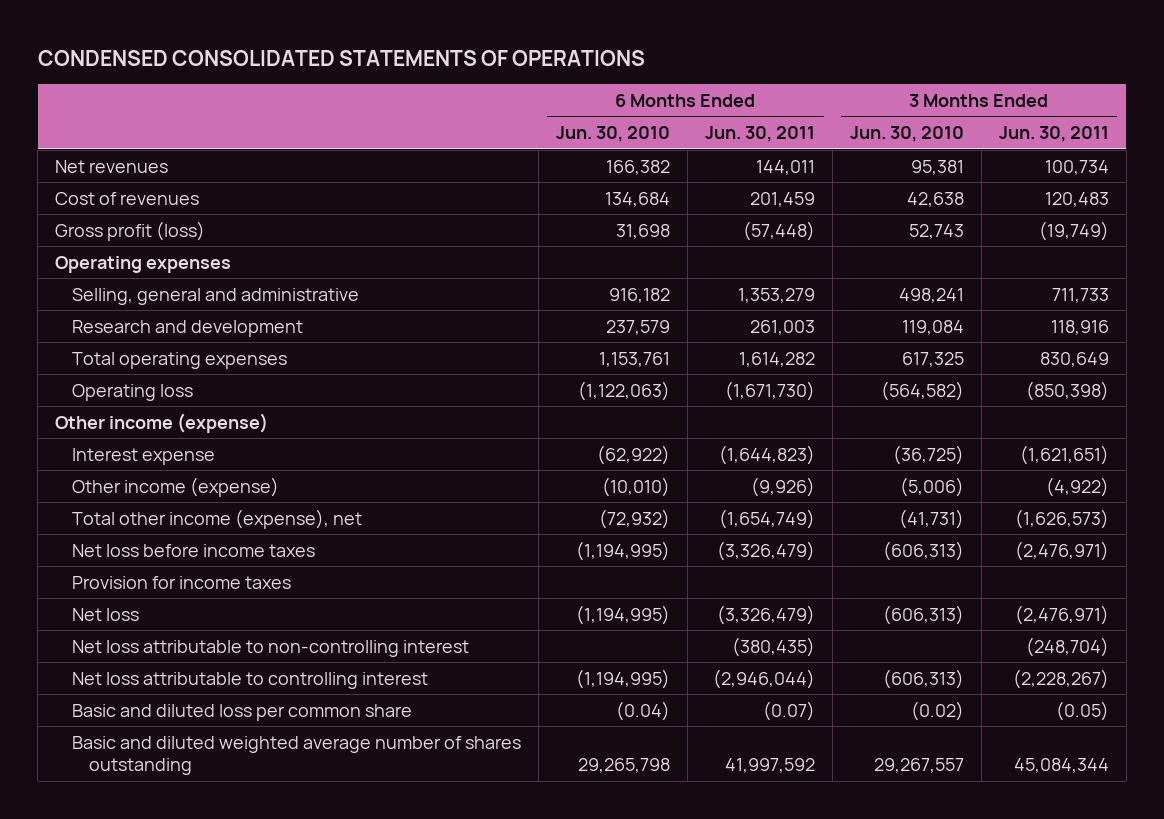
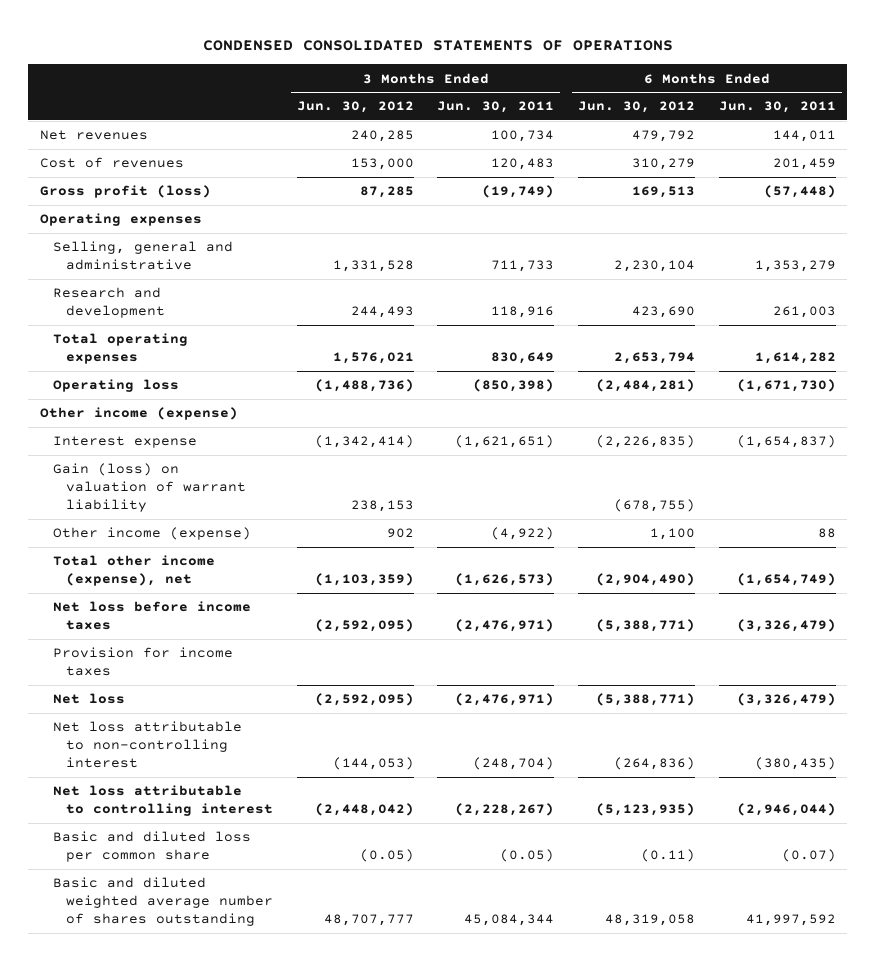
- | 6 Months Ended Jun. 30, 2010 | 6 Months Ended Jun. 30, 2011 | 3 Months Ended Jun. 30, 2010 | 3 Months Ended Jun. 30, 2011
+ | 3 Months Ended Jun. 30, 2012 | 3 Months Ended Jun. 30, 2011 | 6 Months Ended Jun. 30, 2012 | 6 Months Ended Jun. 30, 2011
- Interest expense | (62,922) | (1,644,823) | (36,725) | (1,621,651)
- Other income (expense) | (10,010) | (9,926) | (5,006) | (4,922)
+ Interest expense | (1,342,414) | (1,621,651) | (2,226,835) | (1,654,837)
+ Gain (loss) on valuation of warrant liability | 238,153 | | (678,755) |
+ Other income (expense) | 902 | (4,922) | 1,100 | 88

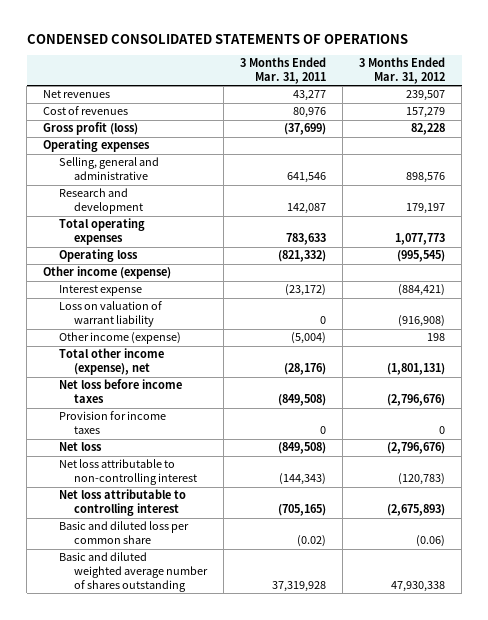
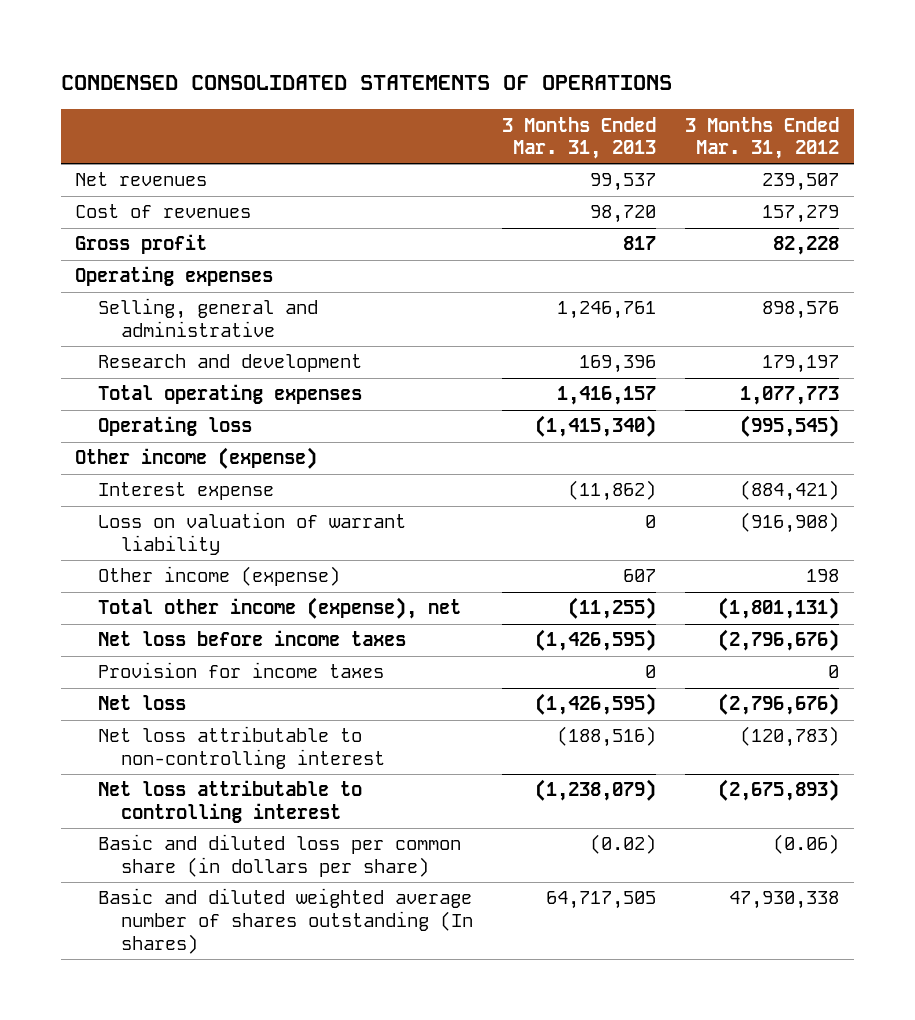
- | 3 Months Ended Mar. 31, 2011 | 3 Months Ended Mar. 31, 2012
+ | 3 Months Ended Mar. 31, 2013 | 3 Months Ended Mar. 31, 2012
- Gross profit (loss) | (37,699) | 82,228
+ Gross profit | 817 | 82,228
- Basic and diluted loss per common share | (0.02) | (0.06)
- Basic and diluted weighted average number of shares outstanding | 37,319,928 | 47,930,338
+ Basic and diluted loss per common share (in dollars per share) | (0.02) | (0.06)
+ Basic and diluted weighted average number of shares outstanding (In shares) | 64,717,505 | 47,930,338

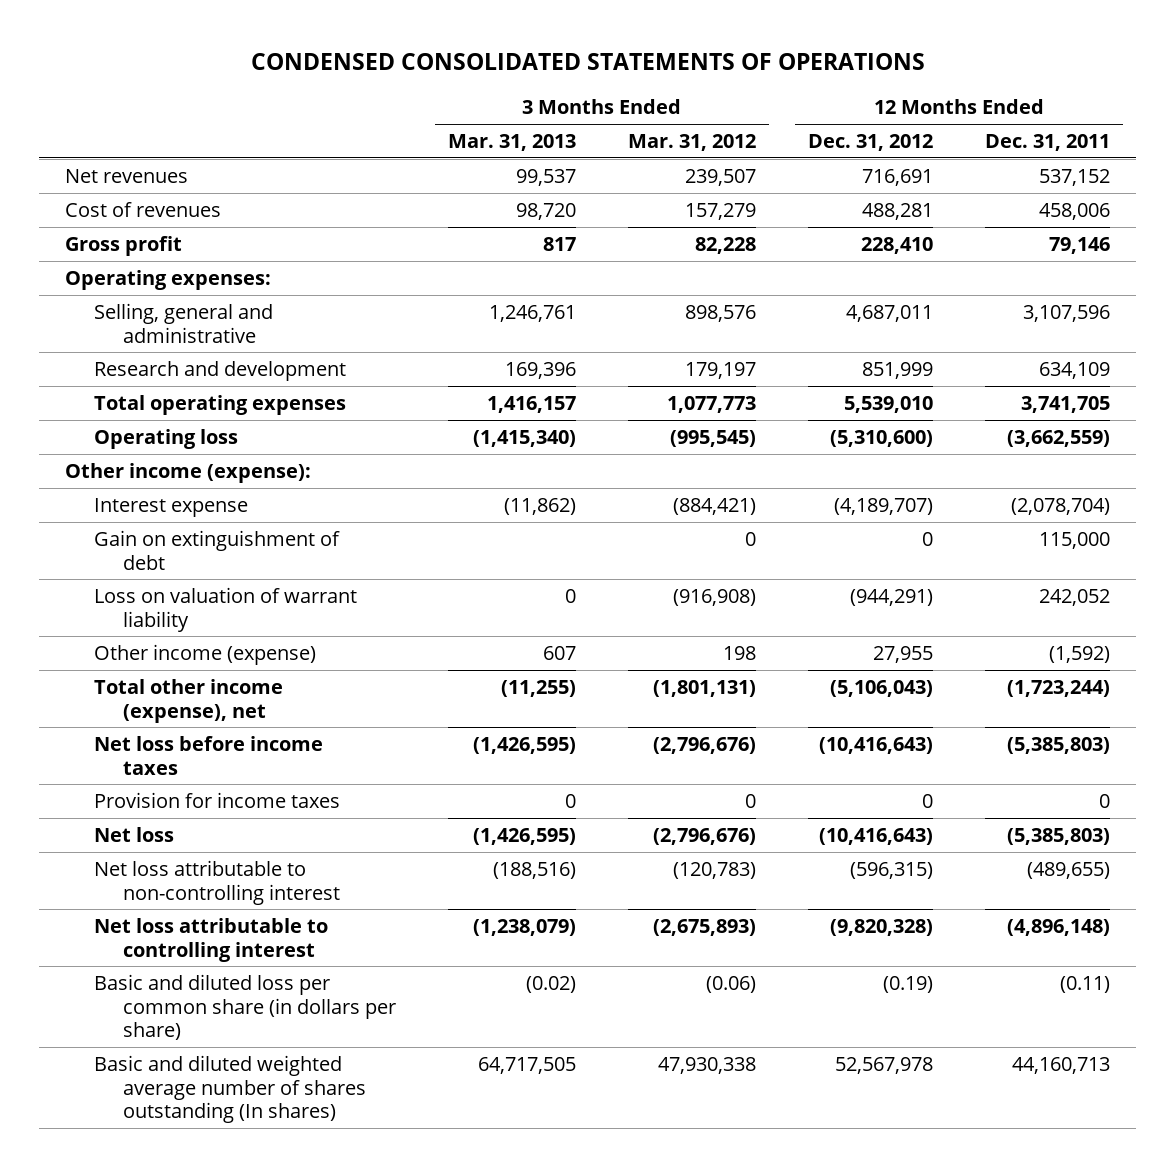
- | 3 Months Ended Mar. 31, 2013 | 3 Months Ended Mar. 31, 2012
+ | 3 Months Ended Mar. 31, 2013 | 3 Months Ended Mar. 31, 2012 | 12 Months Ended Dec. 31, 2012 | 12 Months Ended Dec. 31, 2011
- Operating expenses
+ Operating expenses:
- Other income (expense)
+ Other income (expense):
+ Gain on extinguishment of debt | | 0 | 0 | 115,000

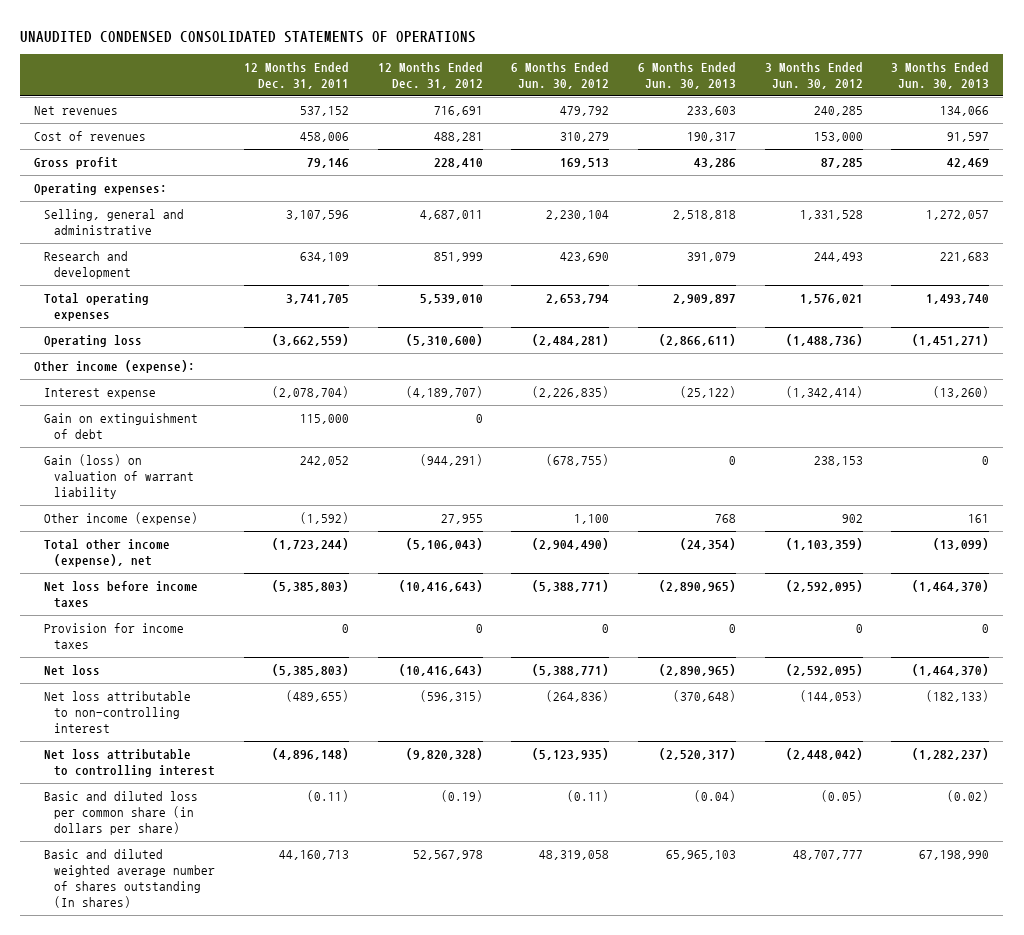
- CONDENSED CONSOLIDATED STATEMENTS OF OPERATIONS
+ UNAUDITED CONDENSED CONSOLIDATED STATEMENTS OF OPERATIONS
- | 3 Months Ended Mar. 31, 2013 | 3 Months Ended Mar. 31, 2012 | 12 Months Ended Dec. 31, 2012 | 12 Months Ended Dec. 31, 2011
+ | 12 Months Ended Dec. 31, 2011 | 12 Months Ended Dec. 31, 2012 | 6 Months Ended Jun. 30, 2012 | 6 Months Ended Jun. 30, 2013 | 3 Months Ended Jun. 30, 2012 | 3 Months Ended Jun. 30, 2013
- Loss on valuation of warrant liability | 0 | (916,908) | (944,291) | 242,052
+ Gain (loss) on valuation of warrant liability | 242,052 | (944,291) | (678,755) | 0 | 238,153 | 0

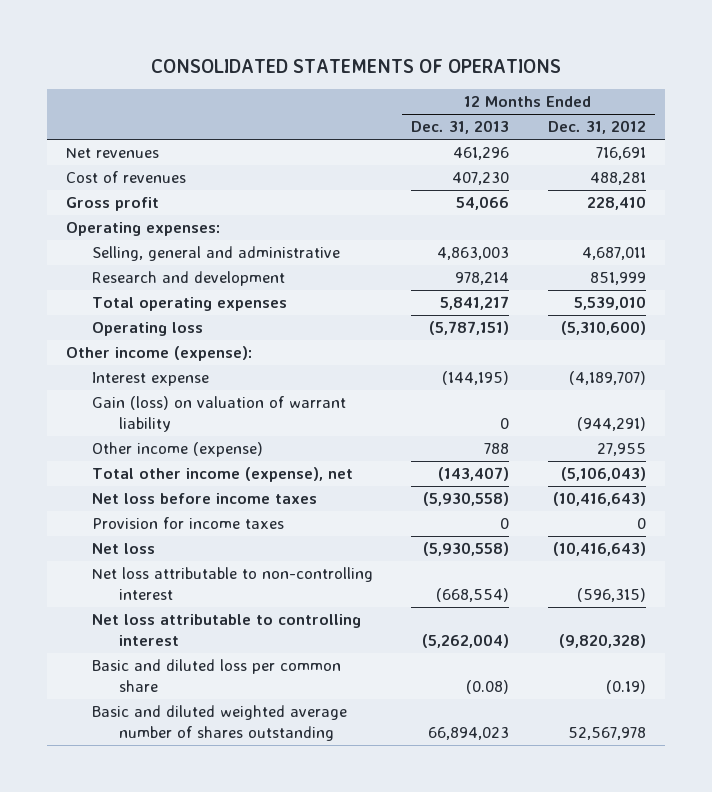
- UNAUDITED CONDENSED CONSOLIDATED STATEMENTS OF OPERATIONS
+ CONSOLIDATED STATEMENTS OF OPERATIONS
- | 12 Months Ended Dec. 31, 2011 | 12 Months Ended Dec. 31, 2012 | 6 Months Ended Jun. 30, 2012 | 6 Months Ended Jun. 30, 2013 | 3 Months Ended Jun. 30, 2012 | 3 Months Ended Jun. 30, 2013
+ | 12 Months Ended Dec. 31, 2013 | 12 Months Ended Dec. 31, 2012
- Gain on extinguishment of debt | 115,000 | 0 | | | |
- Basic and diluted loss per common share (in dollars per share) | (0.11) | (0.19) | (0.11) | (0.04) | (0.05) | (0.02)
- Basic and diluted weighted average number of shares outstanding (In shares) | 44,160,713 | 52,567,978 | 48,319,058 | 65,965,103 | 48,707,777 | 67,198,990
+ Basic and diluted loss per common share | (0.08) | (0.19)
+ Basic and diluted weighted average number of shares outstanding | 66,894,023 | 52,567,978

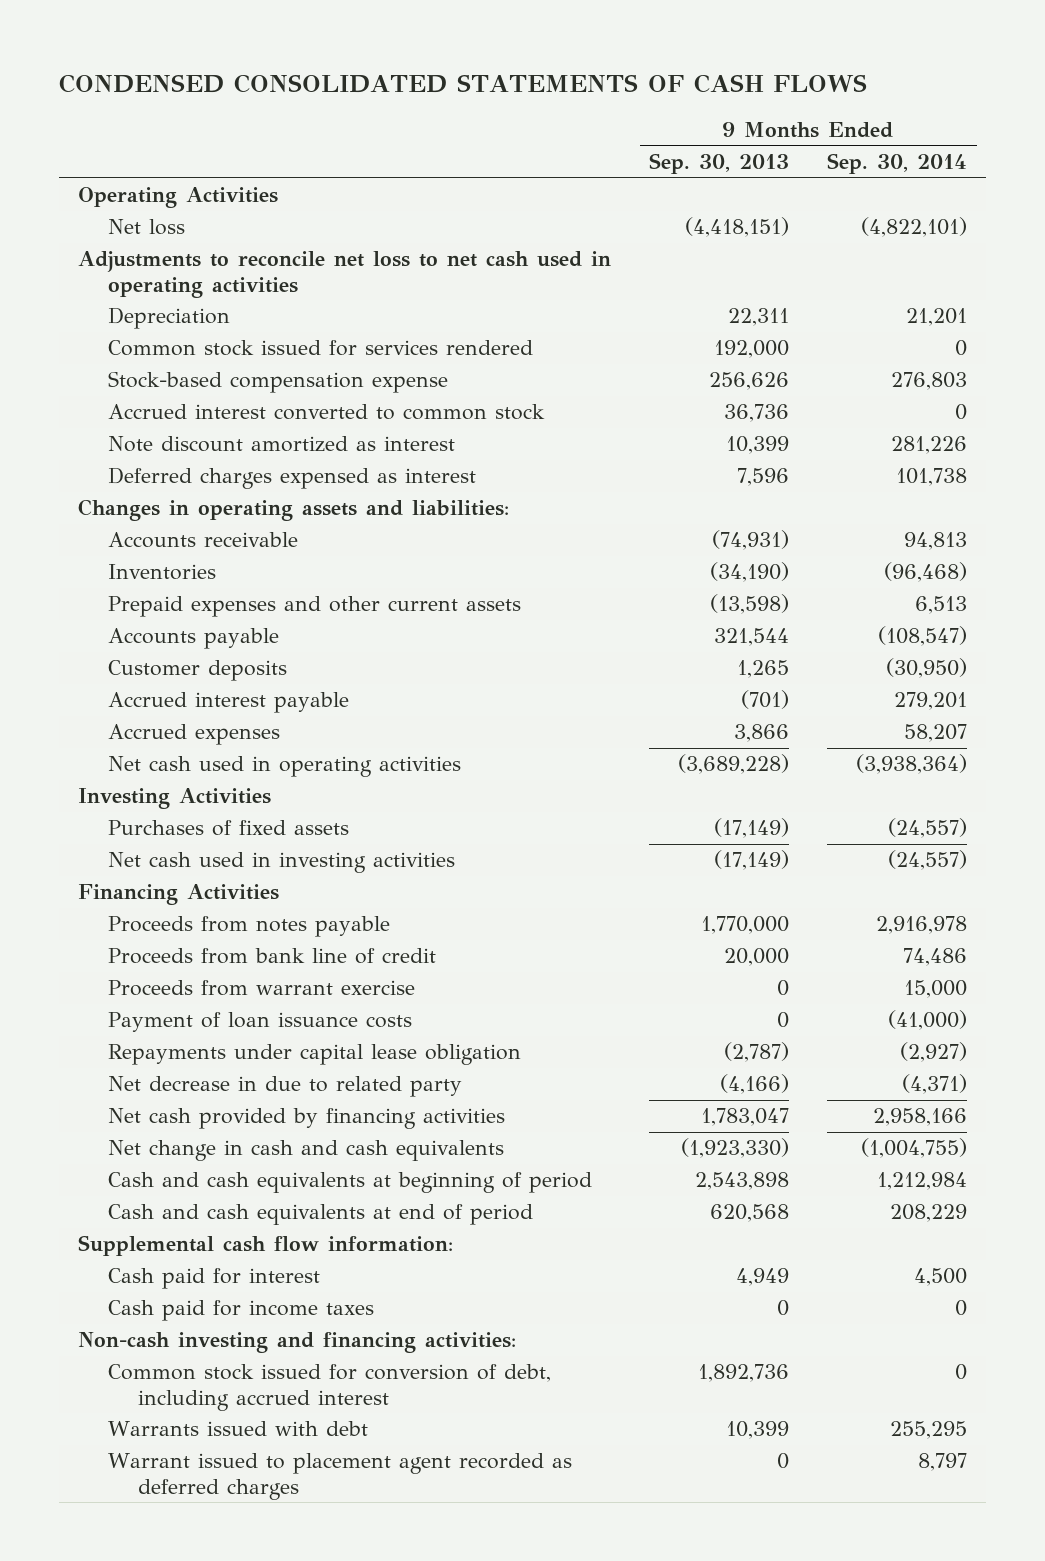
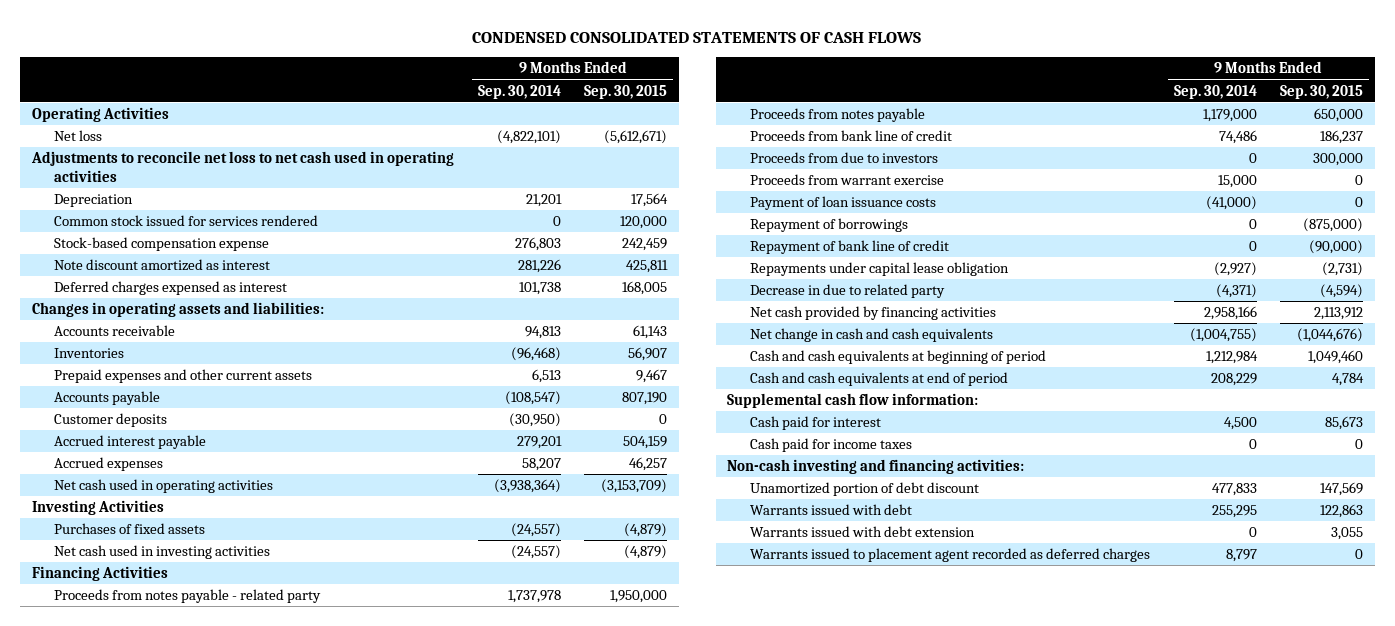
- | 9 Months Ended Sep. 30, 2013 | 9 Months Ended Sep. 30, 2014
+ | 9 Months Ended Sep. 30, 2014 | 9 Months Ended Sep. 30, 2015
- Accrued interest converted to common stock | 36,736 | 0
- Proceeds from notes payable | 1,770,000 | 2,916,978
+ Proceeds from notes payable - related party | 1,737,978 | 1,950,000
+ Proceeds from notes payable | 1,179,000 | 650,000
+ Proceeds from due to investors | 0 | 300,000
+ Repayment of borrowings | 0 | (875,000)
+ Repayment of bank line of credit | 0 | (90,000)
- Net decrease in due to related party | (4,166) | (4,371)
+ Decrease in due to related party | (4,371) | (4,594)
- Common stock issued for conversion of debt, including accrued interest | 1,892,736 | 0
+ Unamortized portion of debt discount | 477,833 | 147,569
- Warrant issued to placement agent recorded as deferred charges | 0 | 8,797
+ Warrants issued with debt extension | 0 | 3,055
+ Warrants issued to placement agent recorded as deferred charges | 8,797 | 0

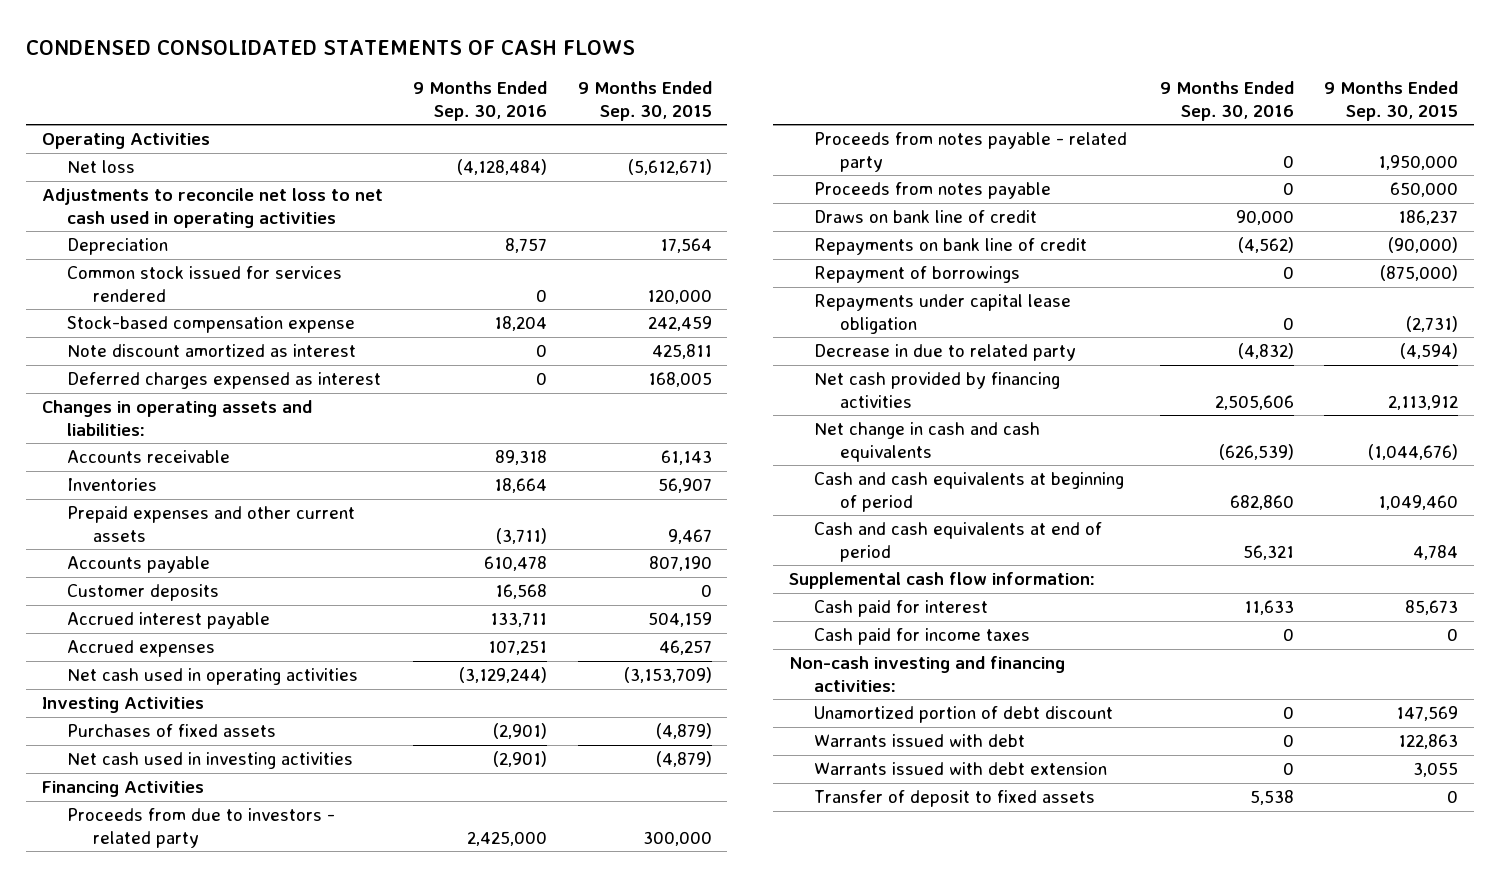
- | 9 Months Ended Sep. 30, 2014 | 9 Months Ended Sep. 30, 2015
+ | 9 Months Ended Sep. 30, 2016 | 9 Months Ended Sep. 30, 2015
+ Proceeds from due to investors - related party | 2,425,000 | 300,000
- Proceeds from bank line of credit | 74,486 | 186,237
- Proceeds from due to investors | 0 | 300,000
- Proceeds from warrant exercise | 15,000 | 0
- Payment of loan issuance costs | (41,000) | 0
+ Draws on bank line of credit | 90,000 | 186,237
+ Repayments on bank line of credit | (4,562) | (90,000)
- Repayment of bank line of credit | 0 | (90,000)
- Warrants issued to placement agent recorded as deferred charges | 8,797 | 0
+ Transfer of deposit to fixed assets | 5,538 | 0

